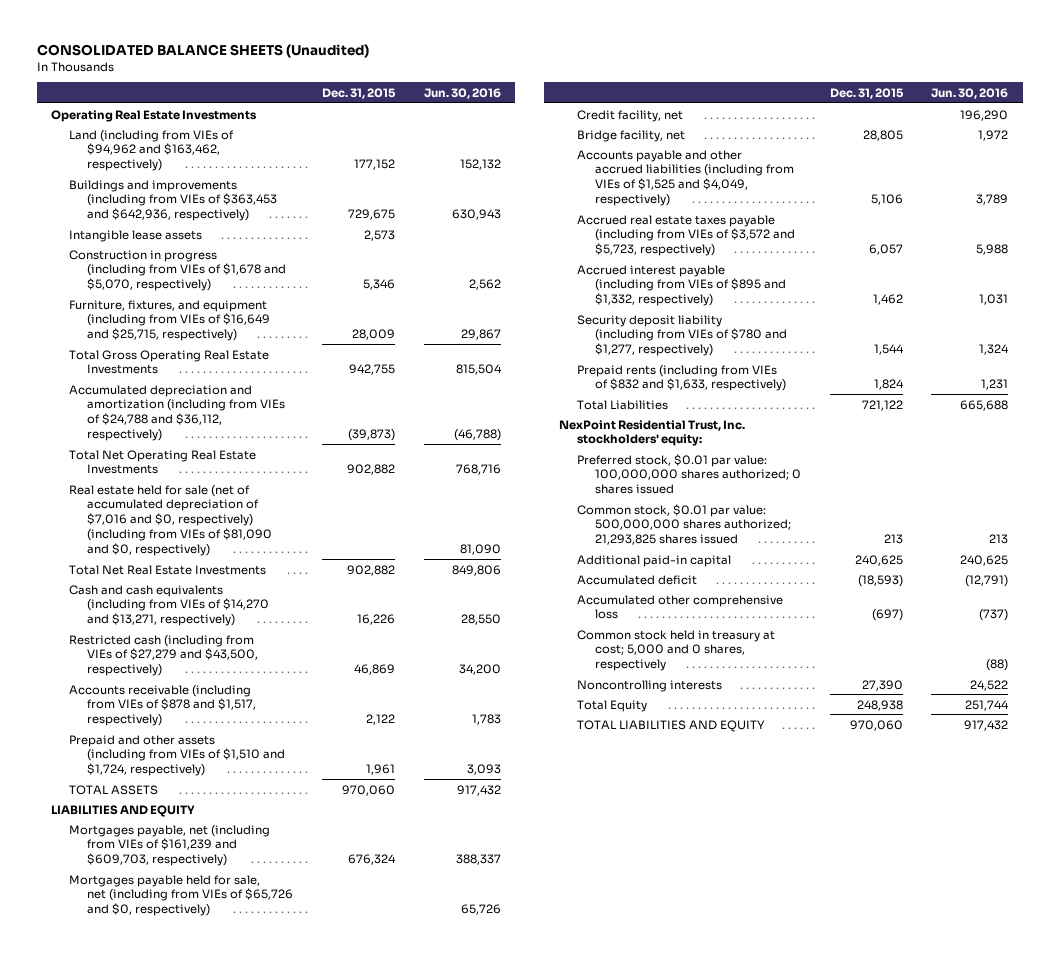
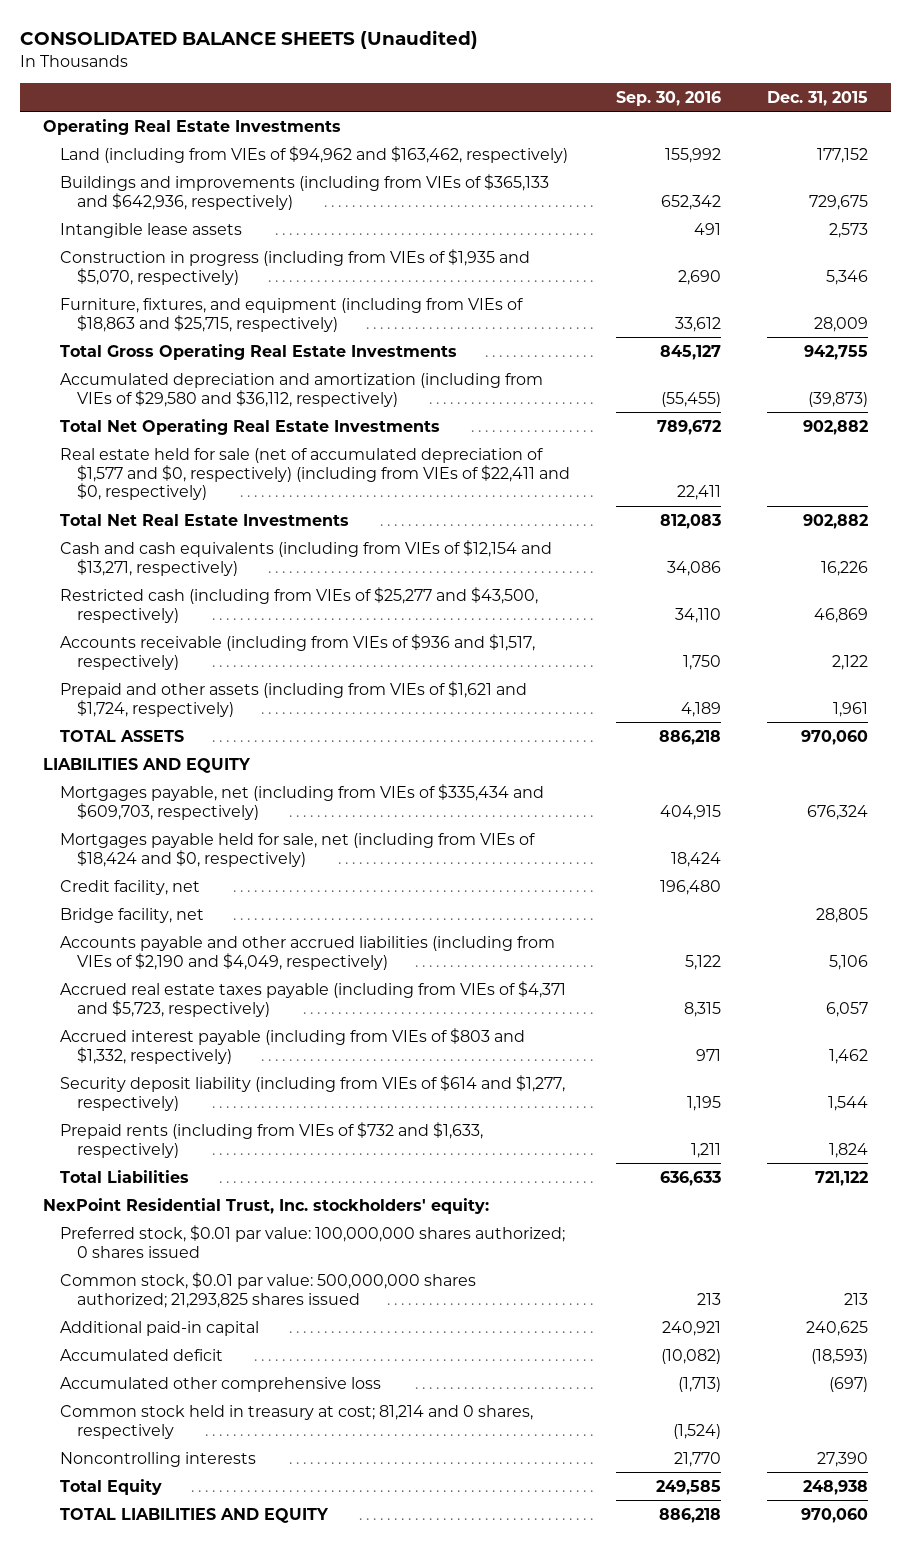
- | Dec. 31, 2015 | Jun. 30, 2016
+ | Sep. 30, 2016 | Dec. 31, 2015
- Buildings and improvements (including from VIEs of $363,453 and $642,936, respectively) | 729,675 | 630,943
+ Buildings and improvements (including from VIEs of $365,133 and $642,936, respectively) | 652,342 | 729,675
- Construction in progress (including from VIEs of $1,678 and $5,070, respectively) | 5,346 | 2,562
- Furniture, fixtures, and equipment (including from VIEs of $16,649 and $25,715, respectively) | 28,009 | 29,867
+ Construction in progress (including from VIEs of $1,935 and $5,070, respectively) | 2,690 | 5,346
+ Furniture, fixtures, and equipment (including from VIEs of $18,863 and $25,715, respectively) | 33,612 | 28,009
- Accumulated depreciation and amortization (including from VIEs of $24,788 and $36,112, respectively) | (39,873) | (46,788)
+ Accumulated depreciation and amortization (including from VIEs of $29,580 and $36,112, respectively) | (55,455) | (39,873)
- Real estate held for sale (net of accumulated depreciation of $7,016 and $0, respectively) (including from VIEs of $81,090 and $0, respectively) | | 81,090
+ Real estate held for sale (net of accumulated depreciation of $1,577 and $0, respectively) (including from VIEs of $22,411 and $0, respectively) | 22,411 |
- Cash and cash equivalents (including from VIEs of $14,270 and $13,271, respectively) | 16,226 | 28,550
- Restricted cash (including from VIEs of $27,279 and $43,500, respectively) | 46,869 | 34,200
- Accounts receivable (including from VIEs of $878 and $1,517, respectively) | 2,122 | 1,783
- Prepaid and other assets (including from VIEs of $1,510 and $1,724, respectively) | 1,961 | 3,093
+ Cash and cash equivalents (including from VIEs of $12,154 and $13,271, respectively) | 34,086 | 16,226
+ Restricted cash (including from VIEs of $25,277 and $43,500, respectively) | 34,110 | 46,869
+ Accounts receivable (including from VIEs of $936 and $1,517, respectively) | 1,750 | 2,122
+ Prepaid and other assets (including from VIEs of $1,621 and $1,724, respectively) | 4,189 | 1,961
- Mortgages payable, net (including from VIEs of $161,239 and $609,703, respectively) | 676,324 | 388,337
- Mortgages payable held for sale, net (including from VIEs of $65,726 and $0, respectively) | | 65,726
+ Mortgages payable, net (including from VIEs of $335,434 and $609,703, respectively) | 404,915 | 676,324
+ Mortgages payable held for sale, net (including from VIEs of $18,424 and $0, respectively) | 18,424 |
- Accounts payable and other accrued liabilities (including from VIEs of $1,525 and $4,049, respectively) | 5,106 | 3,789
- Accrued real estate taxes payable (including from VIEs of $3,572 and $5,723, respectively) | 6,057 | 5,988
- Accrued interest payable (including from VIEs of $895 and $1,332, respectively) | 1,462 | 1,031
- Security deposit liability (including from VIEs of $780 and $1,277, respectively) | 1,544 | 1,324
- Prepaid rents (including from VIEs of $832 and $1,633, respectively) | 1,824 | 1,231
+ Accounts payable and other accrued liabilities (including from VIEs of $2,190 and $4,049, respectively) | 5,122 | 5,106
+ Accrued real estate taxes payable (including from VIEs of $4,371 and $5,723, respectively) | 8,315 | 6,057
+ Accrued interest payable (including from VIEs of $803 and $1,332, respectively) | 971 | 1,462
+ Security deposit liability (including from VIEs of $614 and $1,277, respectively) | 1,195 | 1,544
+ Prepaid rents (including from VIEs of $732 and $1,633, respectively) | 1,211 | 1,824
- Common stock held in treasury at cost; 5,000 and 0 shares, respectively | | (88)
+ Common stock held in treasury at cost; 81,214 and 0 shares, respectively | (1,524) |

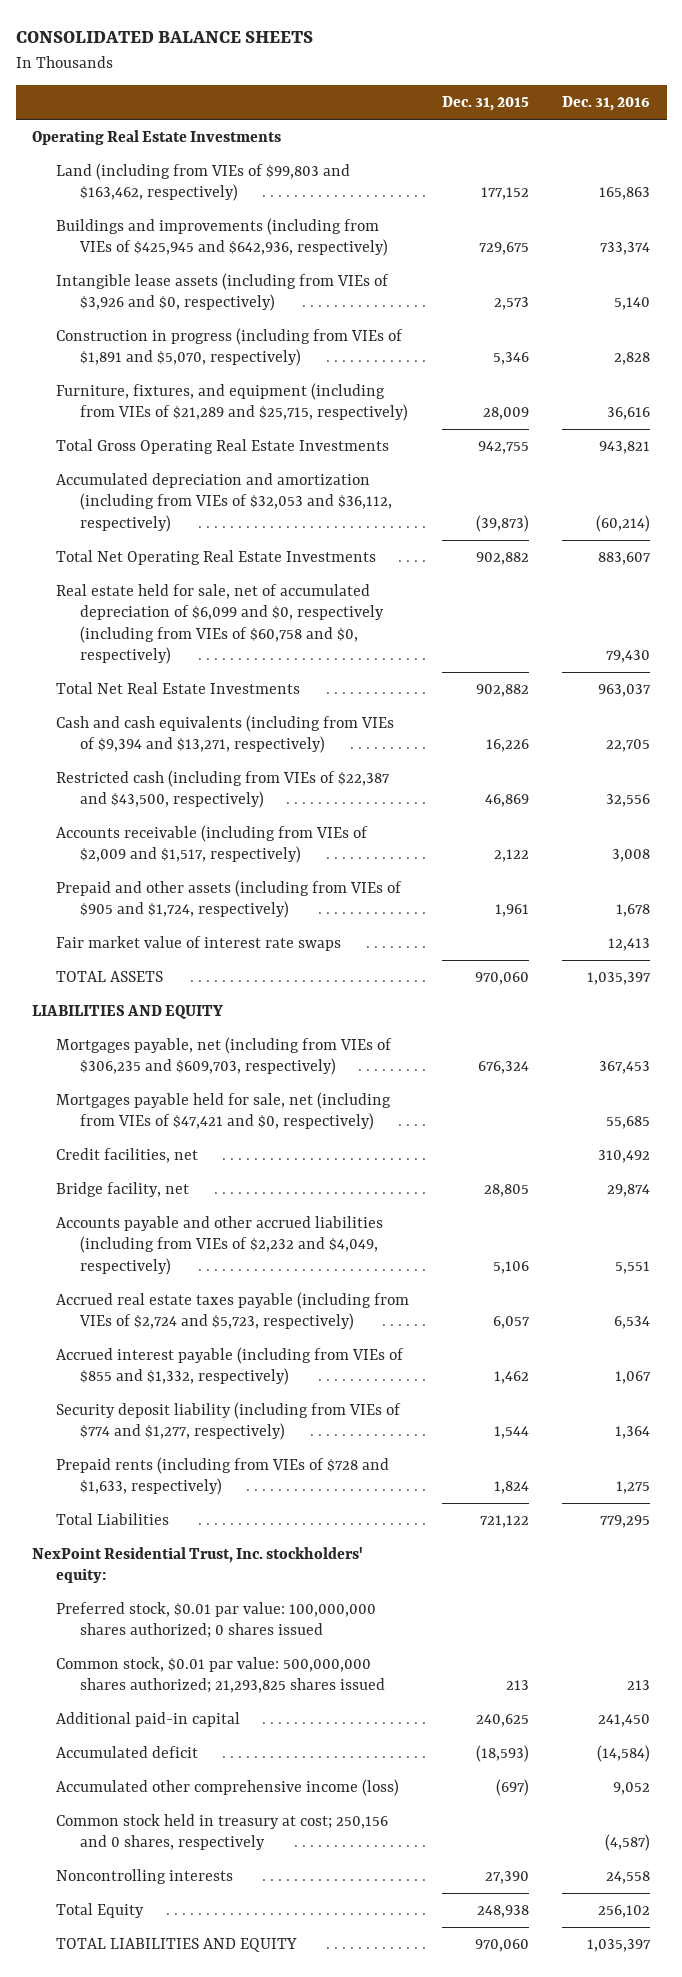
- CONSOLIDATED BALANCE SHEETS (Unaudited)
+ CONSOLIDATED BALANCE SHEETS
- | Sep. 30, 2016 | Dec. 31, 2015
+ | Dec. 31, 2015 | Dec. 31, 2016
- Land (including from VIEs of $94,962 and $163,462, respectively) | 155,992 | 177,152
- Buildings and improvements (including from VIEs of $365,133 and $642,936, respectively) | 652,342 | 729,675
- Intangible lease assets | 491 | 2,573
- Construction in progress (including from VIEs of $1,935 and $5,070, respectively) | 2,690 | 5,346
- Furniture, fixtures, and equipment (including from VIEs of $18,863 and $25,715, respectively) | 33,612 | 28,009
+ Land (including from VIEs of $99,803 and $163,462, respectively) | 177,152 | 165,863
+ Buildings and improvements (including from VIEs of $425,945 and $642,936, respectively) | 729,675 | 733,374
+ Intangible lease assets (including from VIEs of $3,926 and $0, respectively) | 2,573 | 5,140
+ Construction in progress (including from VIEs of $1,891 and $5,070, respectively) | 5,346 | 2,828
+ Furniture, fixtures, and equipment (including from VIEs of $21,289 and $25,715, respectively) | 28,009 | 36,616
- Accumulated depreciation and amortization (including from VIEs of $29,580 and $36,112, respectively) | (55,455) | (39,873)
+ Accumulated depreciation and amortization (including from VIEs of $32,053 and $36,112, respectively) | (39,873) | (60,214)
- Real estate held for sale (net of accumulated depreciation of $1,577 and $0, respectively) (including from VIEs of $22,411 and $0, respectively) | 22,411 |
+ Real estate held for sale, net of accumulated depreciation of $6,099 and $0, respectively (including from VIEs of $60,758 and $0, respectively) | | 79,430
- Cash and cash equivalents (including from VIEs of $12,154 and $13,271, respectively) | 34,086 | 16,226
- Restricted cash (including from VIEs of $25,277 and $43,500, respectively) | 34,110 | 46,869
- Accounts receivable (including from VIEs of $936 and $1,517, respectively) | 1,750 | 2,122
- Prepaid and other assets (including from VIEs of $1,621 and $1,724, respectively) | 4,189 | 1,961
+ Cash and cash equivalents (including from VIEs of $9,394 and $13,271, respectively) | 16,226 | 22,705
+ Restricted cash (including from VIEs of $22,387 and $43,500, respectively) | 46,869 | 32,556
+ Accounts receivable (including from VIEs of $2,009 and $1,517, respectively) | 2,122 | 3,008
+ Prepaid and other assets (including from VIEs of $905 and $1,724, respectively) | 1,961 | 1,678
+ Fair market value of interest rate swaps | | 12,413
- Mortgages payable, net (including from VIEs of $335,434 and $609,703, respectively) | 404,915 | 676,324
- Mortgages payable held for sale, net (including from VIEs of $18,424 and $0, respectively) | 18,424 |
- Credit facility, net | 196,480 |
+ Mortgages payable, net (including from VIEs of $306,235 and $609,703, respectively) | 676,324 | 367,453
+ Mortgages payable held for sale, net (including from VIEs of $47,421 and $0, respectively) | | 55,685
+ Credit facilities, net | | 310,492
- Accounts payable and other accrued liabilities (including from VIEs of $2,190 and $4,049, respectively) | 5,122 | 5,106
- Accrued real estate taxes payable (including from VIEs of $4,371 and $5,723, respectively) | 8,315 | 6,057
- Accrued interest payable (including from VIEs of $803 and $1,332, respectively) | 971 | 1,462
- Security deposit liability (including from VIEs of $614 and $1,277, respectively) | 1,195 | 1,544
- Prepaid rents (including from VIEs of $732 and $1,633, respectively) | 1,211 | 1,824
+ Accounts payable and other accrued liabilities (including from VIEs of $2,232 and $4,049, respectively) | 5,106 | 5,551
+ Accrued real estate taxes payable (including from VIEs of $2,724 and $5,723, respectively) | 6,057 | 6,534
+ Accrued interest payable (including from VIEs of $855 and $1,332, respectively) | 1,462 | 1,067
+ Security deposit liability (including from VIEs of $774 and $1,277, respectively) | 1,544 | 1,364
+ Prepaid rents (including from VIEs of $728 and $1,633, respectively) | 1,824 | 1,275
- Accumulated other comprehensive loss | (1,713) | (697)
- Common stock held in treasury at cost; 81,214 and 0 shares, respectively | (1,524) |
+ Accumulated other comprehensive income (loss) | (697) | 9,052
+ Common stock held in treasury at cost; 250,156 and 0 shares, respectively | | (4,587)

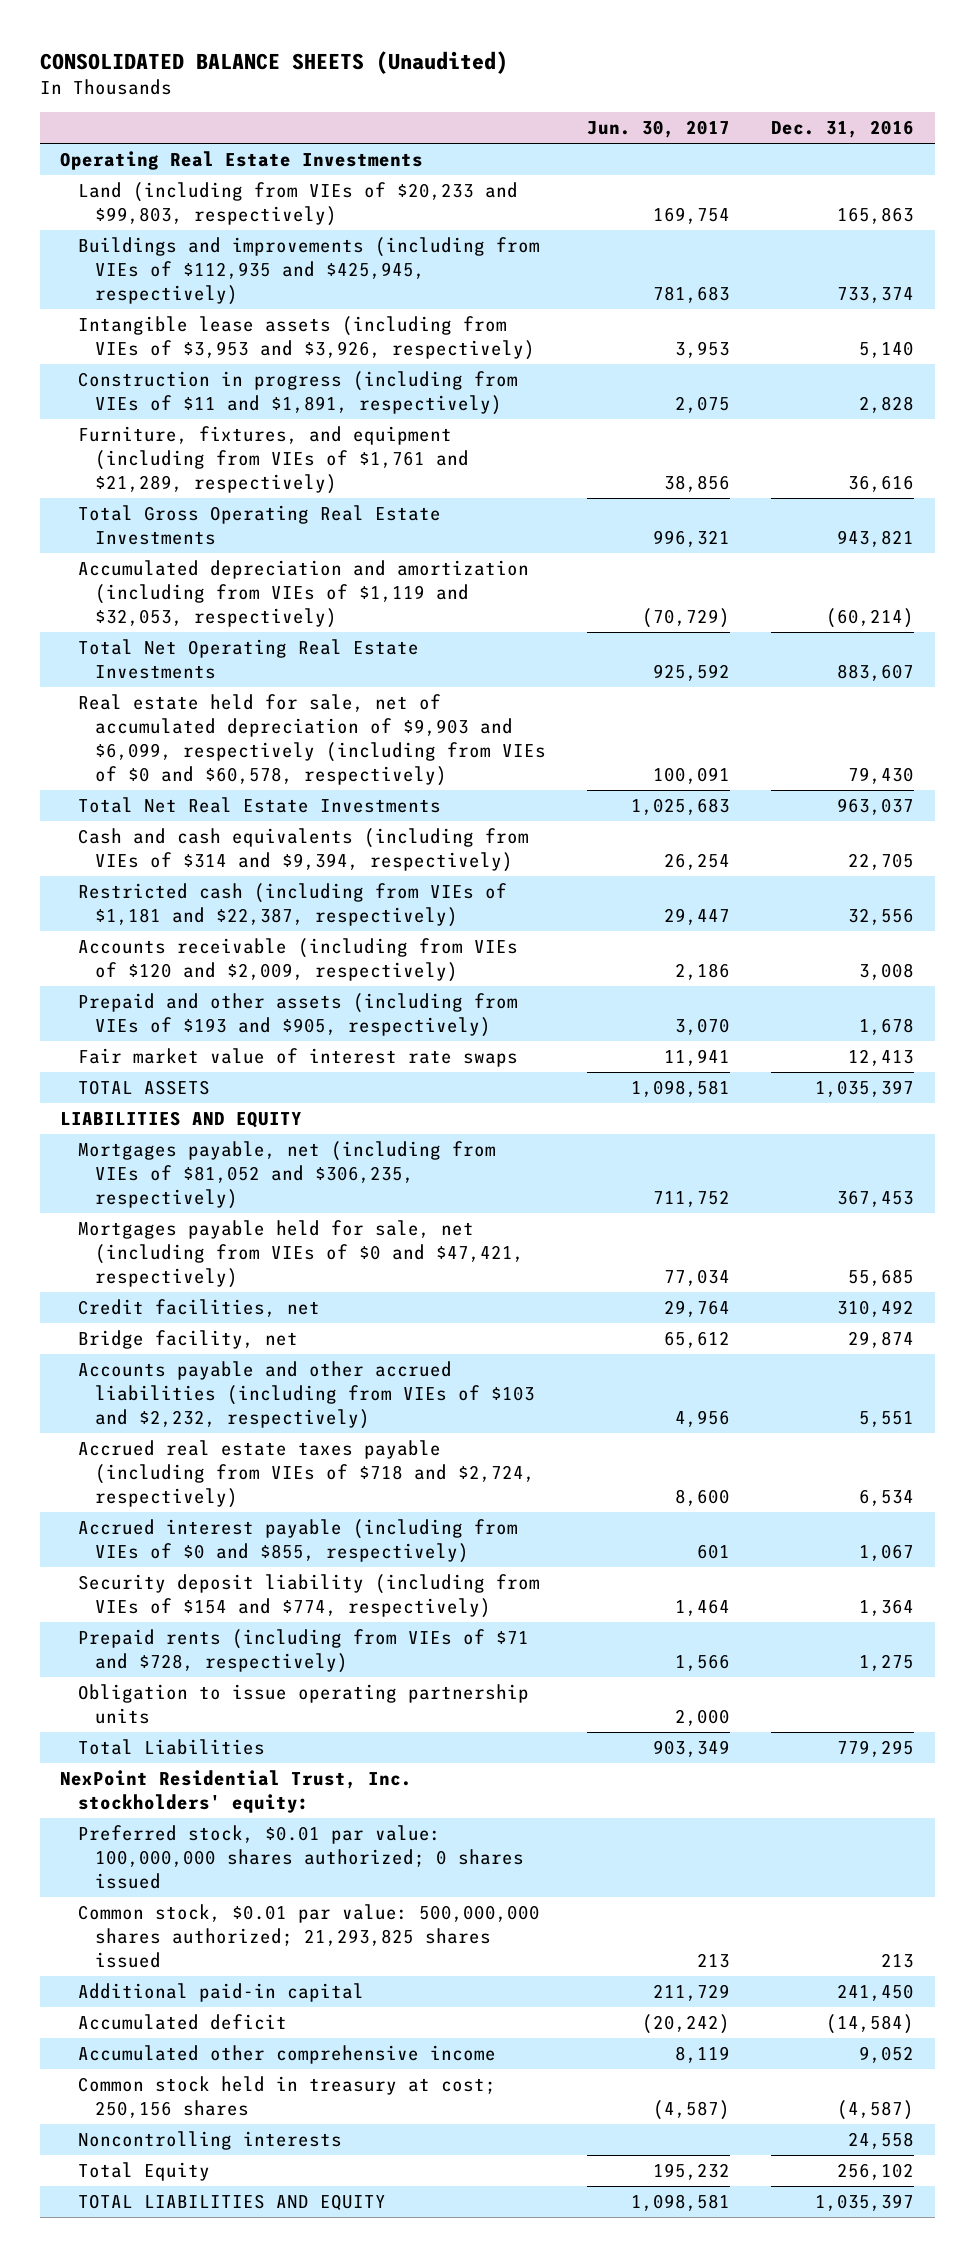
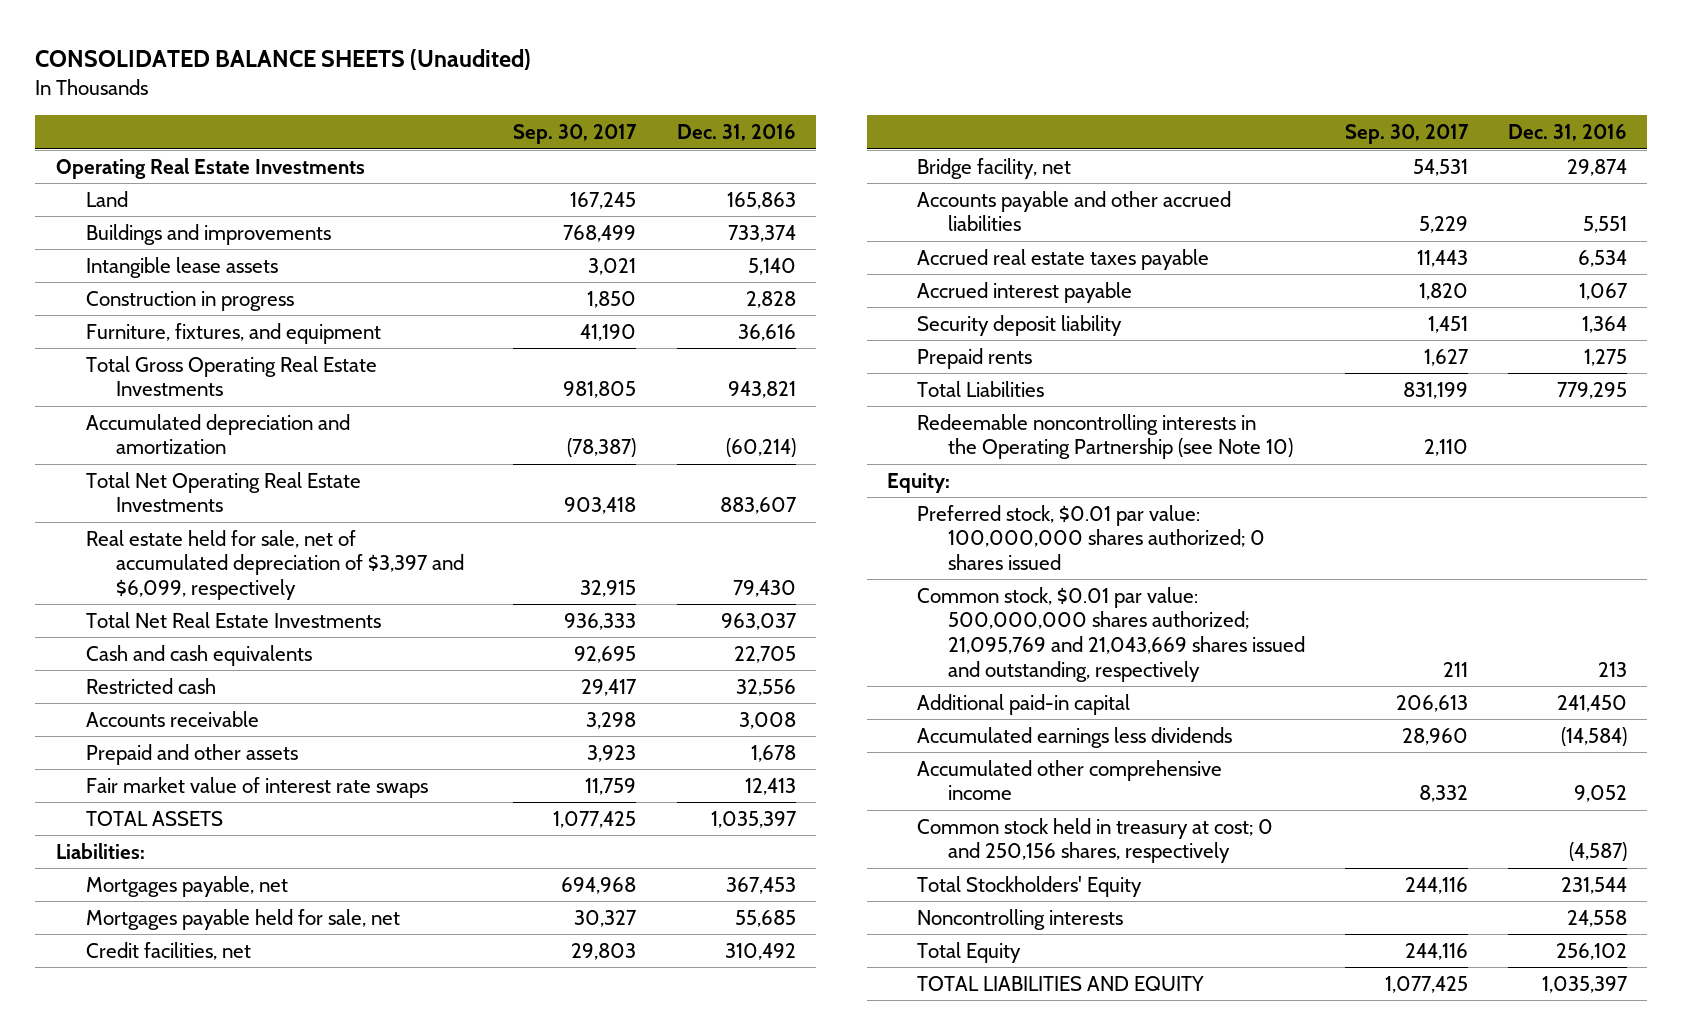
- | Jun. 30, 2017 | Dec. 31, 2016
+ | Sep. 30, 2017 | Dec. 31, 2016
- Land (including from VIEs of $20,233 and $99,803, respectively) | 169,754 | 165,863
- Buildings and improvements (including from VIEs of $112,935 and $425,945, respectively) | 781,683 | 733,374
- Intangible lease assets (including from VIEs of $3,953 and $3,926, respectively) | 3,953 | 5,140
- Construction in progress (including from VIEs of $11 and $1,891, respectively) | 2,075 | 2,828
- Furniture, fixtures, and equipment (including from VIEs of $1,761 and $21,289, respectively) | 38,856 | 36,616
+ Land | 167,245 | 165,863
+ Buildings and improvements | 768,499 | 733,374
+ Intangible lease assets | 3,021 | 5,140
+ Construction in progress | 1,850 | 2,828
+ Furniture, fixtures, and equipment | 41,190 | 36,616
- Accumulated depreciation and amortization (including from VIEs of $1,119 and $32,053, respectively) | (70,729) | (60,214)
+ Accumulated depreciation and amortization | (78,387) | (60,214)
- Real estate held for sale, net of accumulated depreciation of $9,903 and $6,099, respectively (including from VIEs of $0 and $60,578, respectively) | 100,091 | 79,430
+ Real estate held for sale, net of accumulated depreciation of $3,397 and $6,099, respectively | 32,915 | 79,430
- Cash and cash equivalents (including from VIEs of $314 and $9,394, respectively) | 26,254 | 22,705
- Restricted cash (including from VIEs of $1,181 and $22,387, respectively) | 29,447 | 32,556
- Accounts receivable (including from VIEs of $120 and $2,009, respectively) | 2,186 | 3,008
- Prepaid and other assets (including from VIEs of $193 and $905, respectively) | 3,070 | 1,678
+ Cash and cash equivalents | 92,695 | 22,705
+ Restricted cash | 29,417 | 32,556
+ Accounts receivable | 3,298 | 3,008
+ Prepaid and other assets | 3,923 | 1,678
- LIABILITIES AND EQUITY
- Mortgages payable, net (including from VIEs of $81,052 and $306,235, respectively) | 711,752 | 367,453
- Mortgages payable held for sale, net (including from VIEs of $0 and $47,421, respectively) | 77,034 | 55,685
+ Liabilities:
+ Mortgages payable, net | 694,968 | 367,453
+ Mortgages payable held for sale, net | 30,327 | 55,685
- Accounts payable and other accrued liabilities (including from VIEs of $103 and $2,232, respectively) | 4,956 | 5,551
- Accrued real estate taxes payable (including from VIEs of $718 and $2,724, respectively) | 8,600 | 6,534
- Accrued interest payable (including from VIEs of $0 and $855, respectively) | 601 | 1,067
- Security deposit liability (including from VIEs of $154 and $774, respectively) | 1,464 | 1,364
- Prepaid rents (including from VIEs of $71 and $728, respectively) | 1,566 | 1,275
- Obligation to issue operating partnership units | 2,000 |
+ Accounts payable and other accrued liabilities | 5,229 | 5,551
+ Accrued real estate taxes payable | 11,443 | 6,534
+ Accrued interest payable | 1,820 | 1,067
+ Security deposit liability | 1,451 | 1,364
+ Prepaid rents | 1,627 | 1,275
- NexPoint Residential Trust, Inc. stockholders' equity:
+ Redeemable noncontrolling interests in the Operating Partnership (see Note 10) | 2,110 |
+ Equity:
- Common stock, $0.01 par value: 500,000,000 shares authorized; 21,293,825 shares issued | 213 | 213
+ Common stock, $0.01 par value: 500,000,000 shares authorized; 21,095,769 and 21,043,669 shares issued and outstanding, respectively | 211 | 213
- Accumulated deficit | (20,242) | (14,584)
+ Accumulated earnings less dividends | 28,960 | (14,584)
- Common stock held in treasury at cost; 250,156 shares | (4,587) | (4,587)
+ Common stock held in treasury at cost; 0 and 250,156 shares, respectively | | (4,587)
+ Total Stockholders' Equity | 244,116 | 231,544

